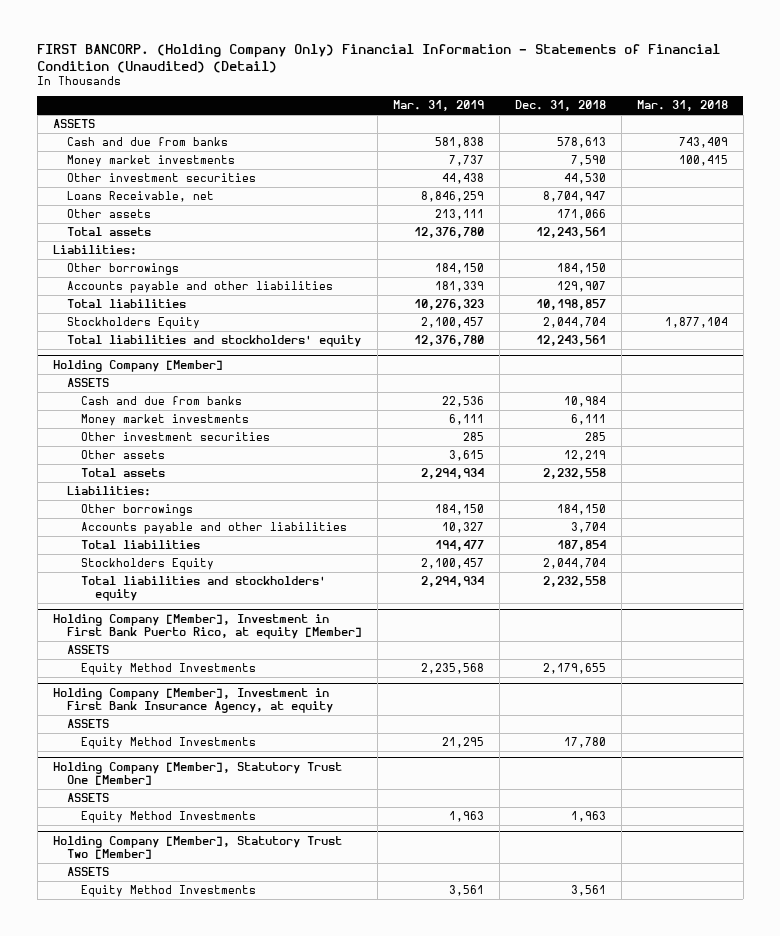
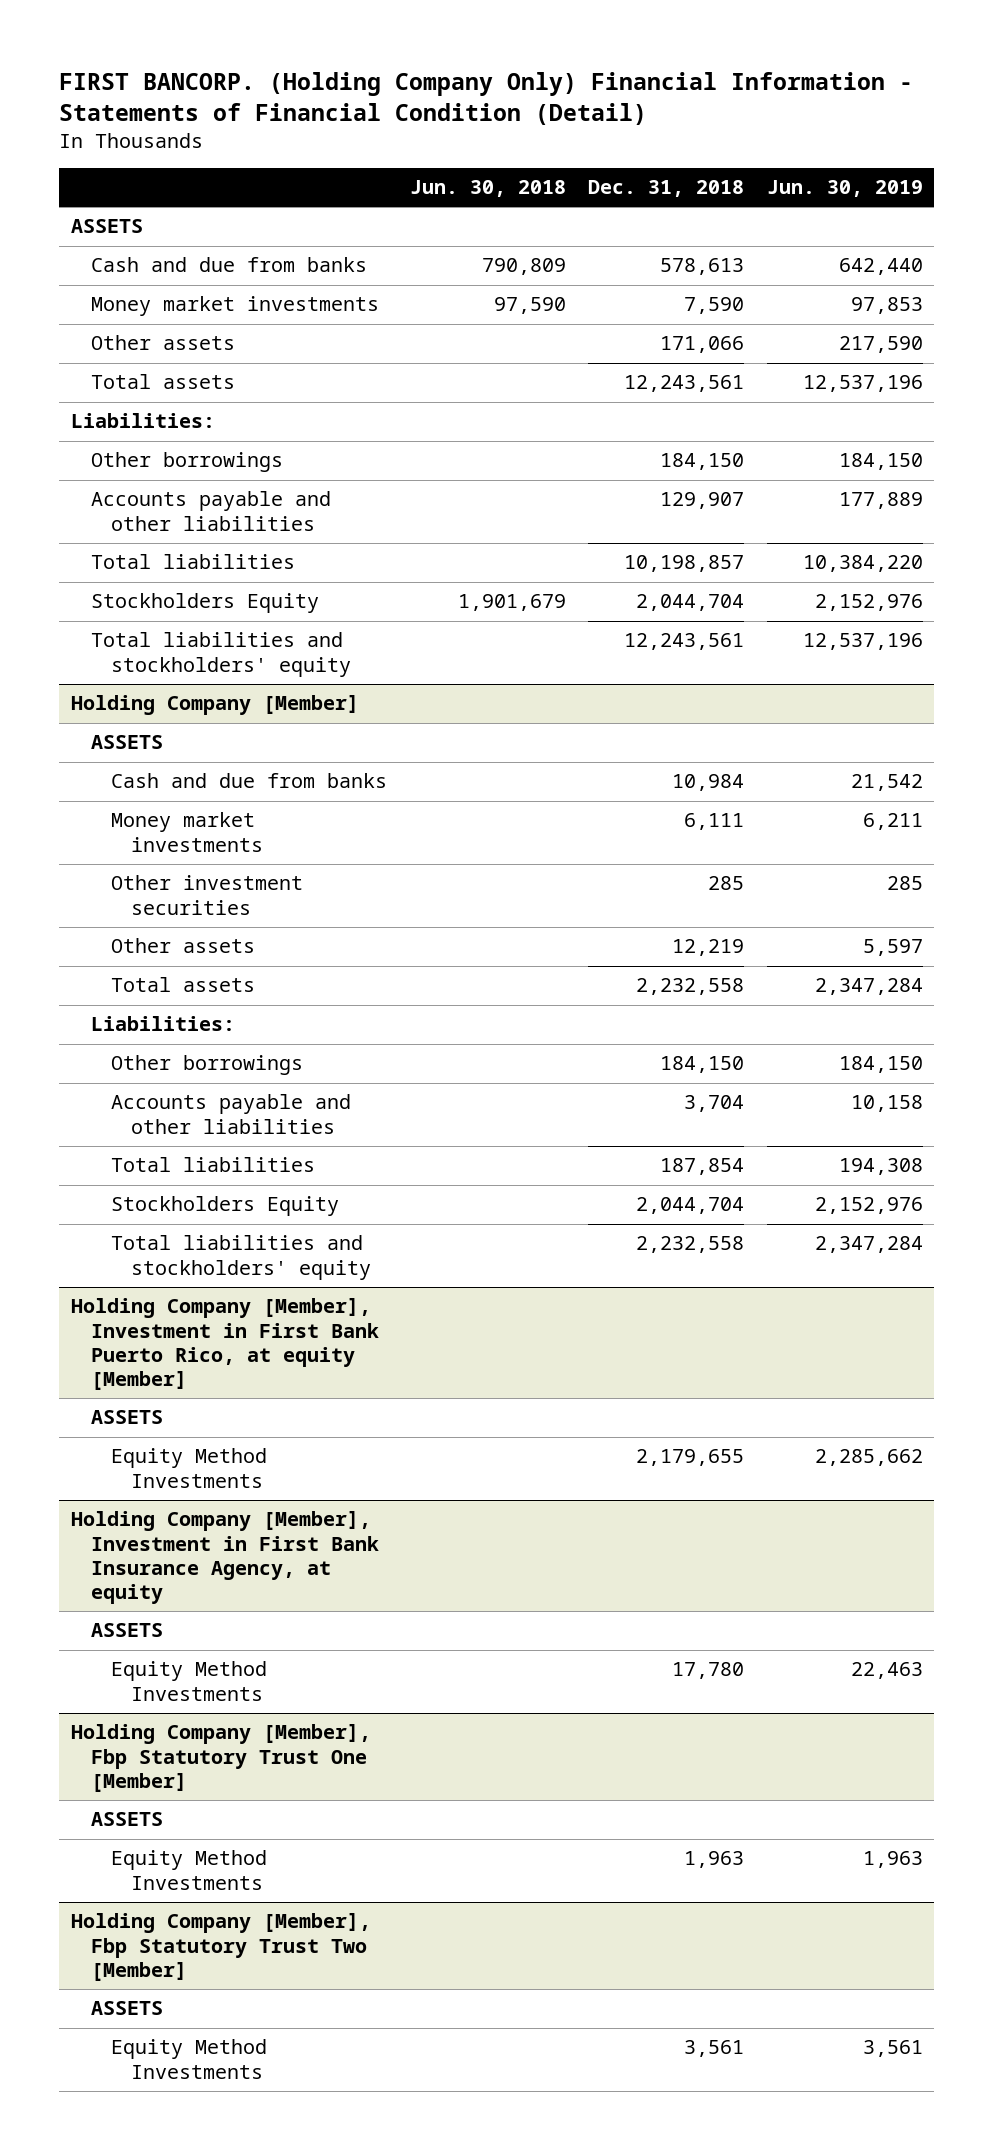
- FIRST BANCORP. (Holding Company Only) Financial Information - Statements of Financial Condition (Unaudited) (Detail)
+ FIRST BANCORP. (Holding Company Only) Financial Information - Statements of Financial Condition (Detail)
- | Mar. 31, 2019 | Dec. 31, 2018 | Mar. 31, 2018
+ | Jun. 30, 2018 | Dec. 31, 2018 | Jun. 30, 2019
- Other investment securities | 44,438 | 44,530 |
- Loans Receivable, net | 8,846,259 | 8,704,947 |
- Holding Company [Member], Statutory Trust One [Member]
+ Holding Company [Member], Fbp Statutory Trust One [Member]
- Holding Company [Member], Statutory Trust Two [Member]
+ Holding Company [Member], Fbp Statutory Trust Two [Member]

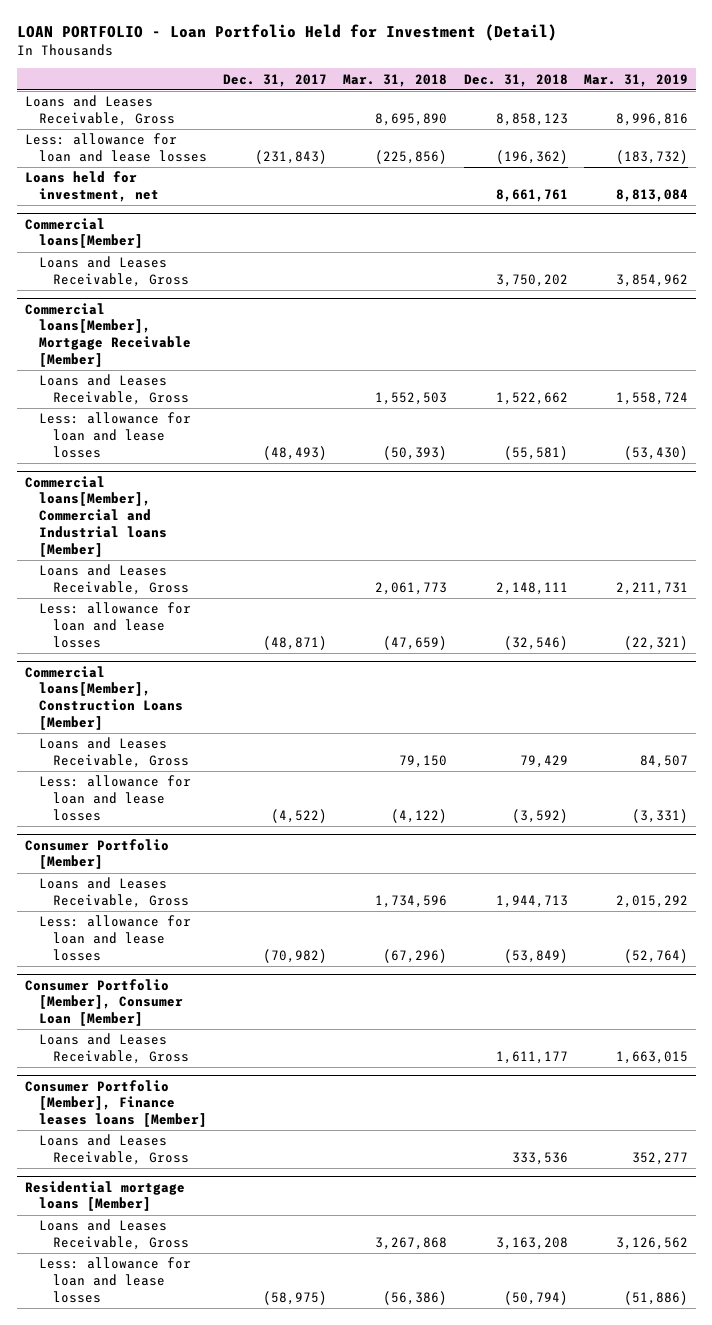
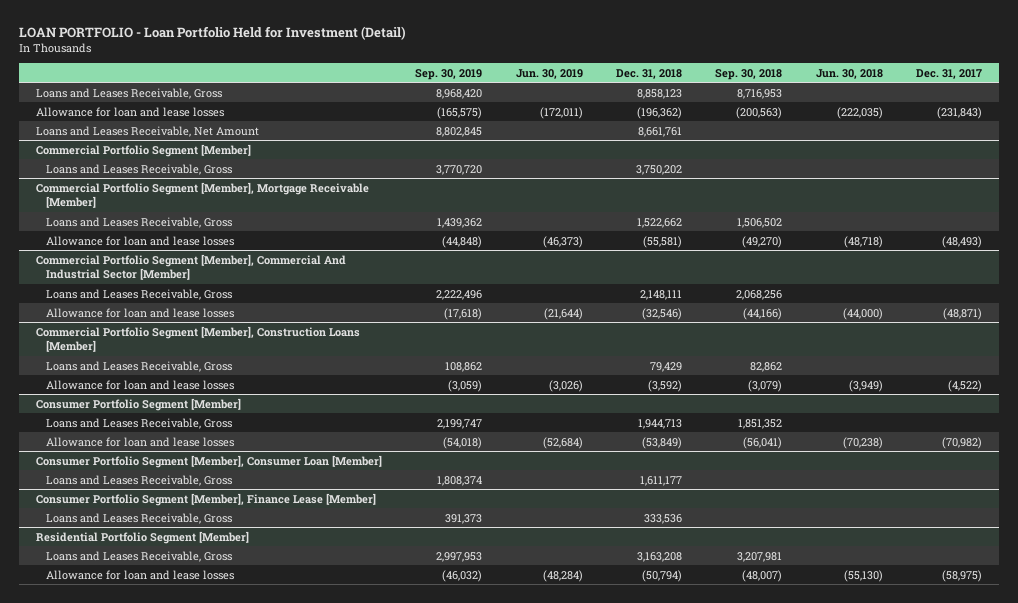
- | Dec. 31, 2017 | Mar. 31, 2018 | Dec. 31, 2018 | Mar. 31, 2019
+ | Sep. 30, 2019 | Jun. 30, 2019 | Dec. 31, 2018 | Sep. 30, 2018 | Jun. 30, 2018 | Dec. 31, 2017
- Less: allowance for loan and lease losses | (231,843) | (225,856) | (196,362) | (183,732)
- Loans held for investment, net | | | 8,661,761 | 8,813,084
- Commercial loans[Member]
+ Allowance for loan and lease losses | (165,575) | (172,011) | (196,362) | (200,563) | (222,035) | (231,843)
+ Loans and Leases Receivable, Net Amount | 8,802,845 | | 8,661,761 | | |
+ Commercial Portfolio Segment [Member]
- Commercial loans[Member], Mortgage Receivable [Member]
+ Commercial Portfolio Segment [Member], Mortgage Receivable [Member]
- Less: allowance for loan and lease losses | (48,493) | (50,393) | (55,581) | (53,430)
- Commercial loans[Member], Commercial and Industrial loans [Member]
+ Allowance for loan and lease losses | (44,848) | (46,373) | (55,581) | (49,270) | (48,718) | (48,493)
+ Commercial Portfolio Segment [Member], Commercial And Industrial Sector [Member]
- Less: allowance for loan and lease losses | (48,871) | (47,659) | (32,546) | (22,321)
- Commercial loans[Member], Construction Loans [Member]
+ Allowance for loan and lease losses | (17,618) | (21,644) | (32,546) | (44,166) | (44,000) | (48,871)
+ Commercial Portfolio Segment [Member], Construction Loans [Member]
- Less: allowance for loan and lease losses | (4,522) | (4,122) | (3,592) | (3,331)
- Consumer Portfolio [Member]
+ Allowance for loan and lease losses | (3,059) | (3,026) | (3,592) | (3,079) | (3,949) | (4,522)
+ Consumer Portfolio Segment [Member]
- Less: allowance for loan and lease losses | (70,982) | (67,296) | (53,849) | (52,764)
- Consumer Portfolio [Member], Consumer Loan [Member]
+ Allowance for loan and lease losses | (54,018) | (52,684) | (53,849) | (56,041) | (70,238) | (70,982)
+ Consumer Portfolio Segment [Member], Consumer Loan [Member]
- Consumer Portfolio [Member], Finance leases loans [Member]
+ Consumer Portfolio Segment [Member], Finance Lease [Member]
- Residential mortgage loans [Member]
+ Residential Portfolio Segment [Member]
- Less: allowance for loan and lease losses | (58,975) | (56,386) | (50,794) | (51,886)
+ Allowance for loan and lease losses | (46,032) | (48,284) | (50,794) | (48,007) | (55,130) | (58,975)

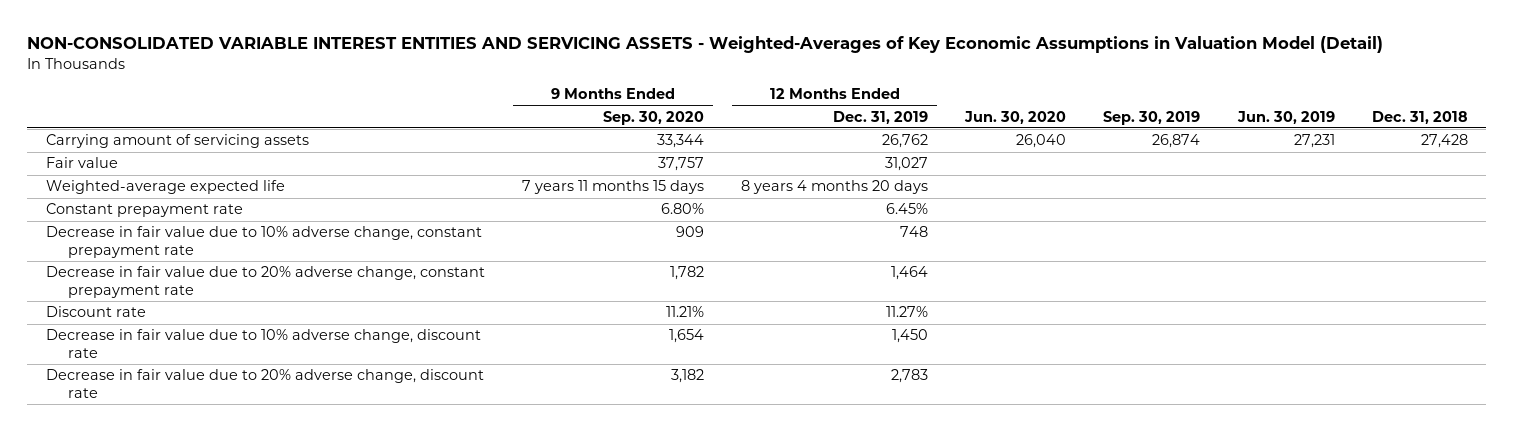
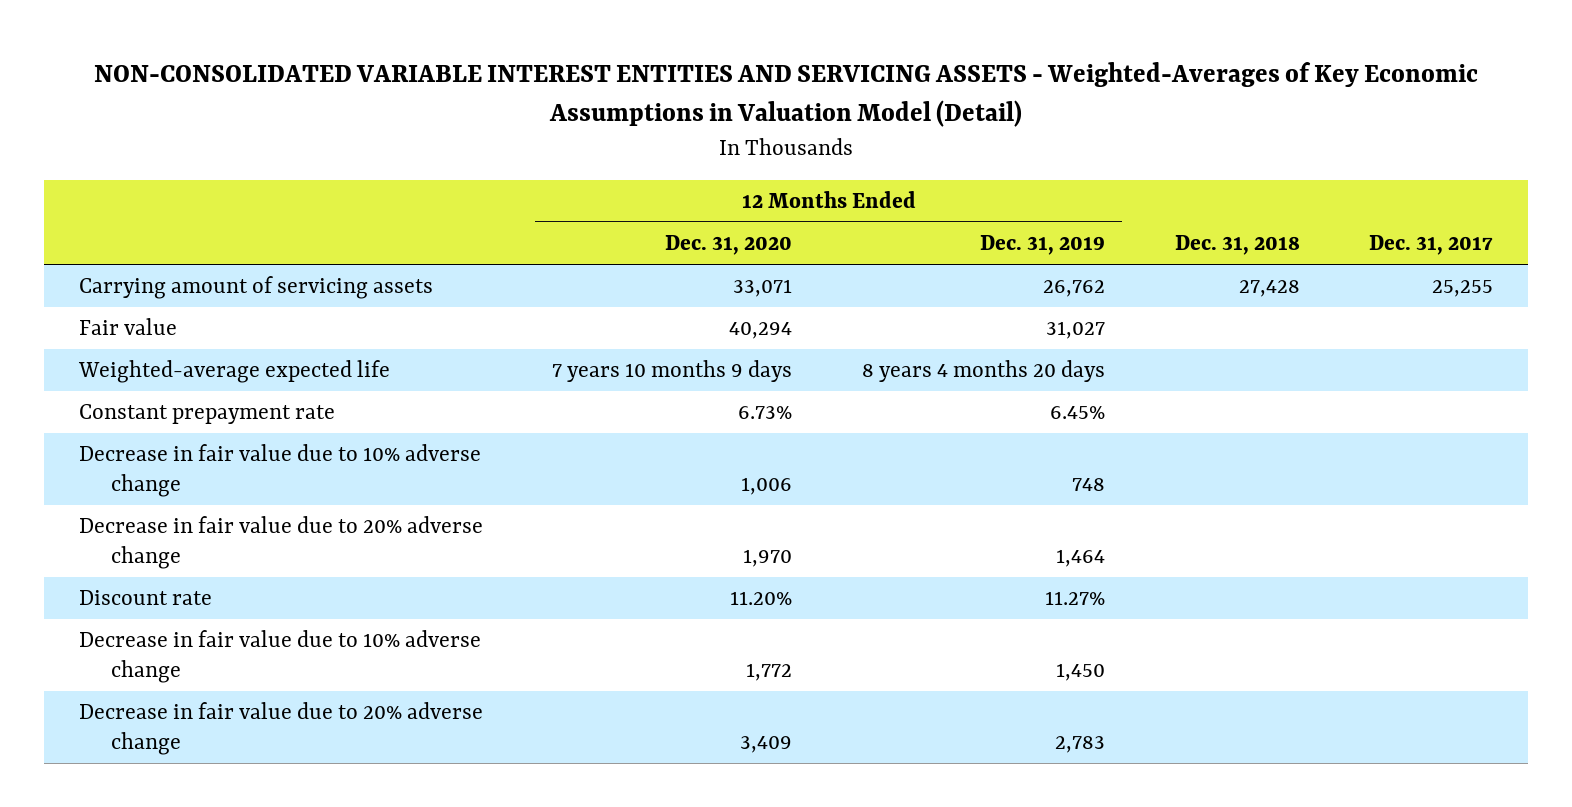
- | 9 Months Ended Sep. 30, 2020 | 12 Months Ended Dec. 31, 2019 | Jun. 30, 2020 | Sep. 30, 2019 | Jun. 30, 2019 | Dec. 31, 2018
+ | 12 Months Ended Dec. 31, 2020 | 12 Months Ended Dec. 31, 2019 | Dec. 31, 2018 | Dec. 31, 2017
- Decrease in fair value due to 10% adverse change, constant prepayment rate | 909 | 748 | | | |
- Decrease in fair value due to 20% adverse change, constant prepayment rate | 1,782 | 1,464 | | | |
+ Decrease in fair value due to 10% adverse change | 1,006 | 748 | |
+ Decrease in fair value due to 20% adverse change | 1,970 | 1,464 | |
- Decrease in fair value due to 10% adverse change, discount rate | 1,654 | 1,450 | | | |
- Decrease in fair value due to 20% adverse change, discount rate | 3,182 | 2,783 | | | |
+ Decrease in fair value due to 10% adverse change | 1,772 | 1,450 | |
+ Decrease in fair value due to 20% adverse change | 3,409 | 2,783 | |

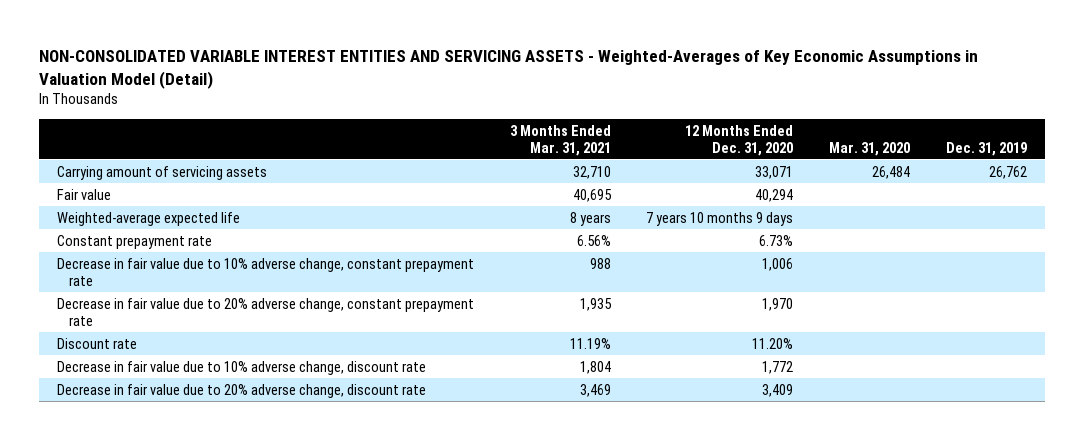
- | 12 Months Ended Dec. 31, 2020 | 12 Months Ended Dec. 31, 2019 | Dec. 31, 2018 | Dec. 31, 2017
+ | 3 Months Ended Mar. 31, 2021 | 12 Months Ended Dec. 31, 2020 | Mar. 31, 2020 | Dec. 31, 2019
- Decrease in fair value due to 10% adverse change | 1,006 | 748 | |
- Decrease in fair value due to 20% adverse change | 1,970 | 1,464 | |
+ Decrease in fair value due to 10% adverse change, constant prepayment rate | 988 | 1,006 | |
+ Decrease in fair value due to 20% adverse change, constant prepayment rate | 1,935 | 1,970 | |
- Decrease in fair value due to 10% adverse change | 1,772 | 1,450 | |
- Decrease in fair value due to 20% adverse change | 3,409 | 2,783 | |
+ Decrease in fair value due to 10% adverse change, discount rate | 1,804 | 1,772 | |
+ Decrease in fair value due to 20% adverse change, discount rate | 3,469 | 3,409 | |

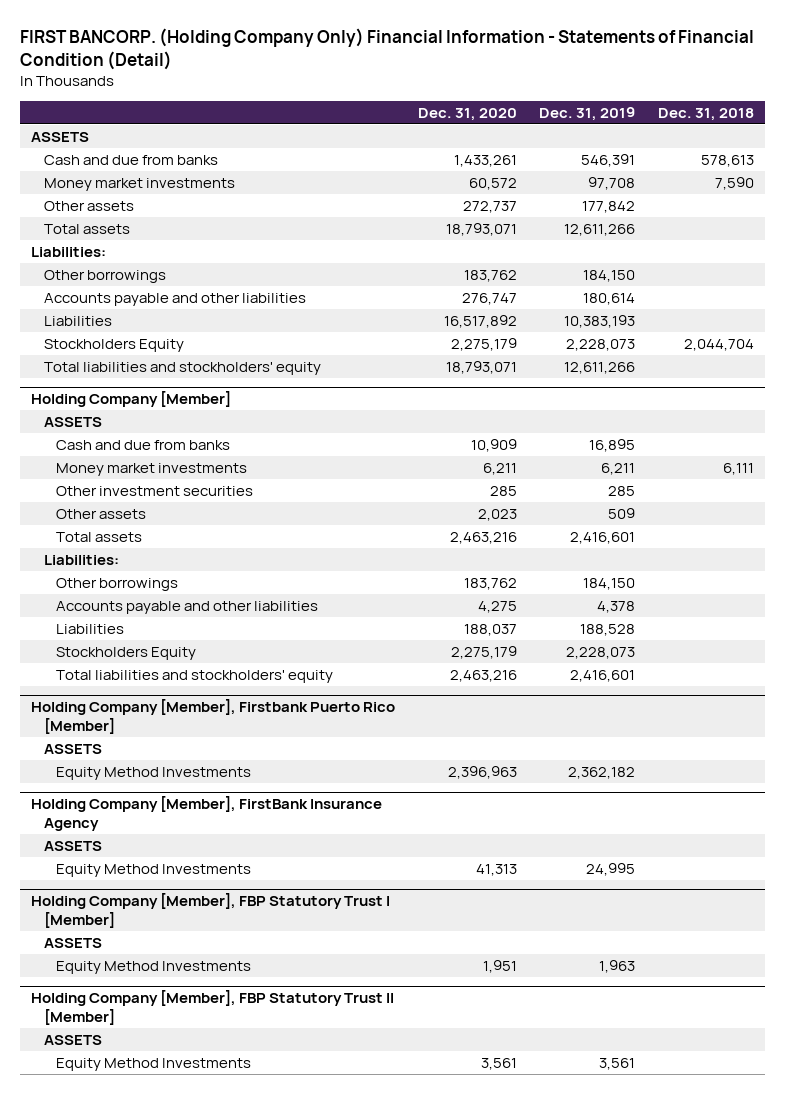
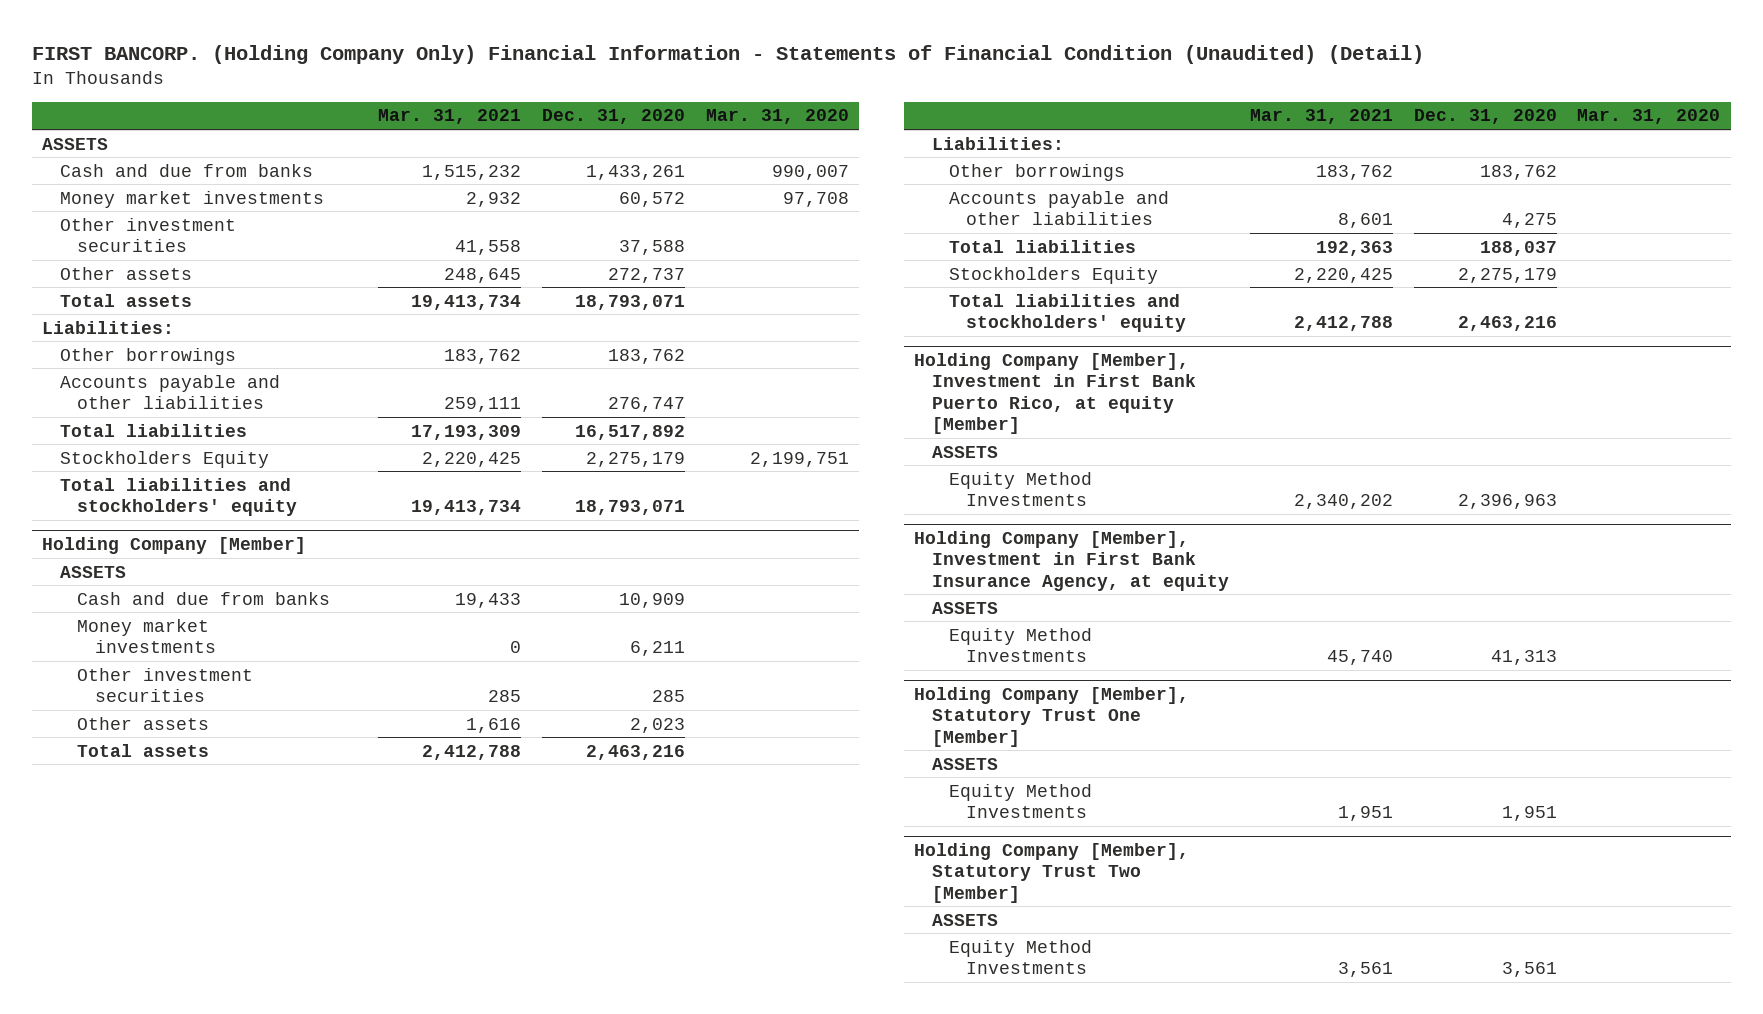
- FIRST BANCORP. (Holding Company Only) Financial Information - Statements of Financial Condition (Detail)
+ FIRST BANCORP. (Holding Company Only) Financial Information - Statements of Financial Condition (Unaudited) (Detail)
- | Dec. 31, 2020 | Dec. 31, 2019 | Dec. 31, 2018
+ | Mar. 31, 2021 | Dec. 31, 2020 | Mar. 31, 2020
+ Other investment securities | 41,558 | 37,588 |
- Liabilities | 16,517,892 | 10,383,193 |
+ Total liabilities | 17,193,309 | 16,517,892 |
@ Holding Company [Member]
- Liabilities | 188,037 | 188,528 |
+ Total liabilities | 192,363 | 188,037 |
- Holding Company [Member], Firstbank Puerto Rico [Member]
+ Holding Company [Member], Investment in First Bank Puerto Rico, at equity [Member]
- Holding Company [Member], FirstBank Insurance Agency
+ Holding Company [Member], Investment in First Bank Insurance Agency, at equity
- Holding Company [Member], FBP Statutory Trust I [Member]
+ Holding Company [Member], Statutory Trust One [Member]
- Holding Company [Member], FBP Statutory Trust II [Member]
+ Holding Company [Member], Statutory Trust Two [Member]

